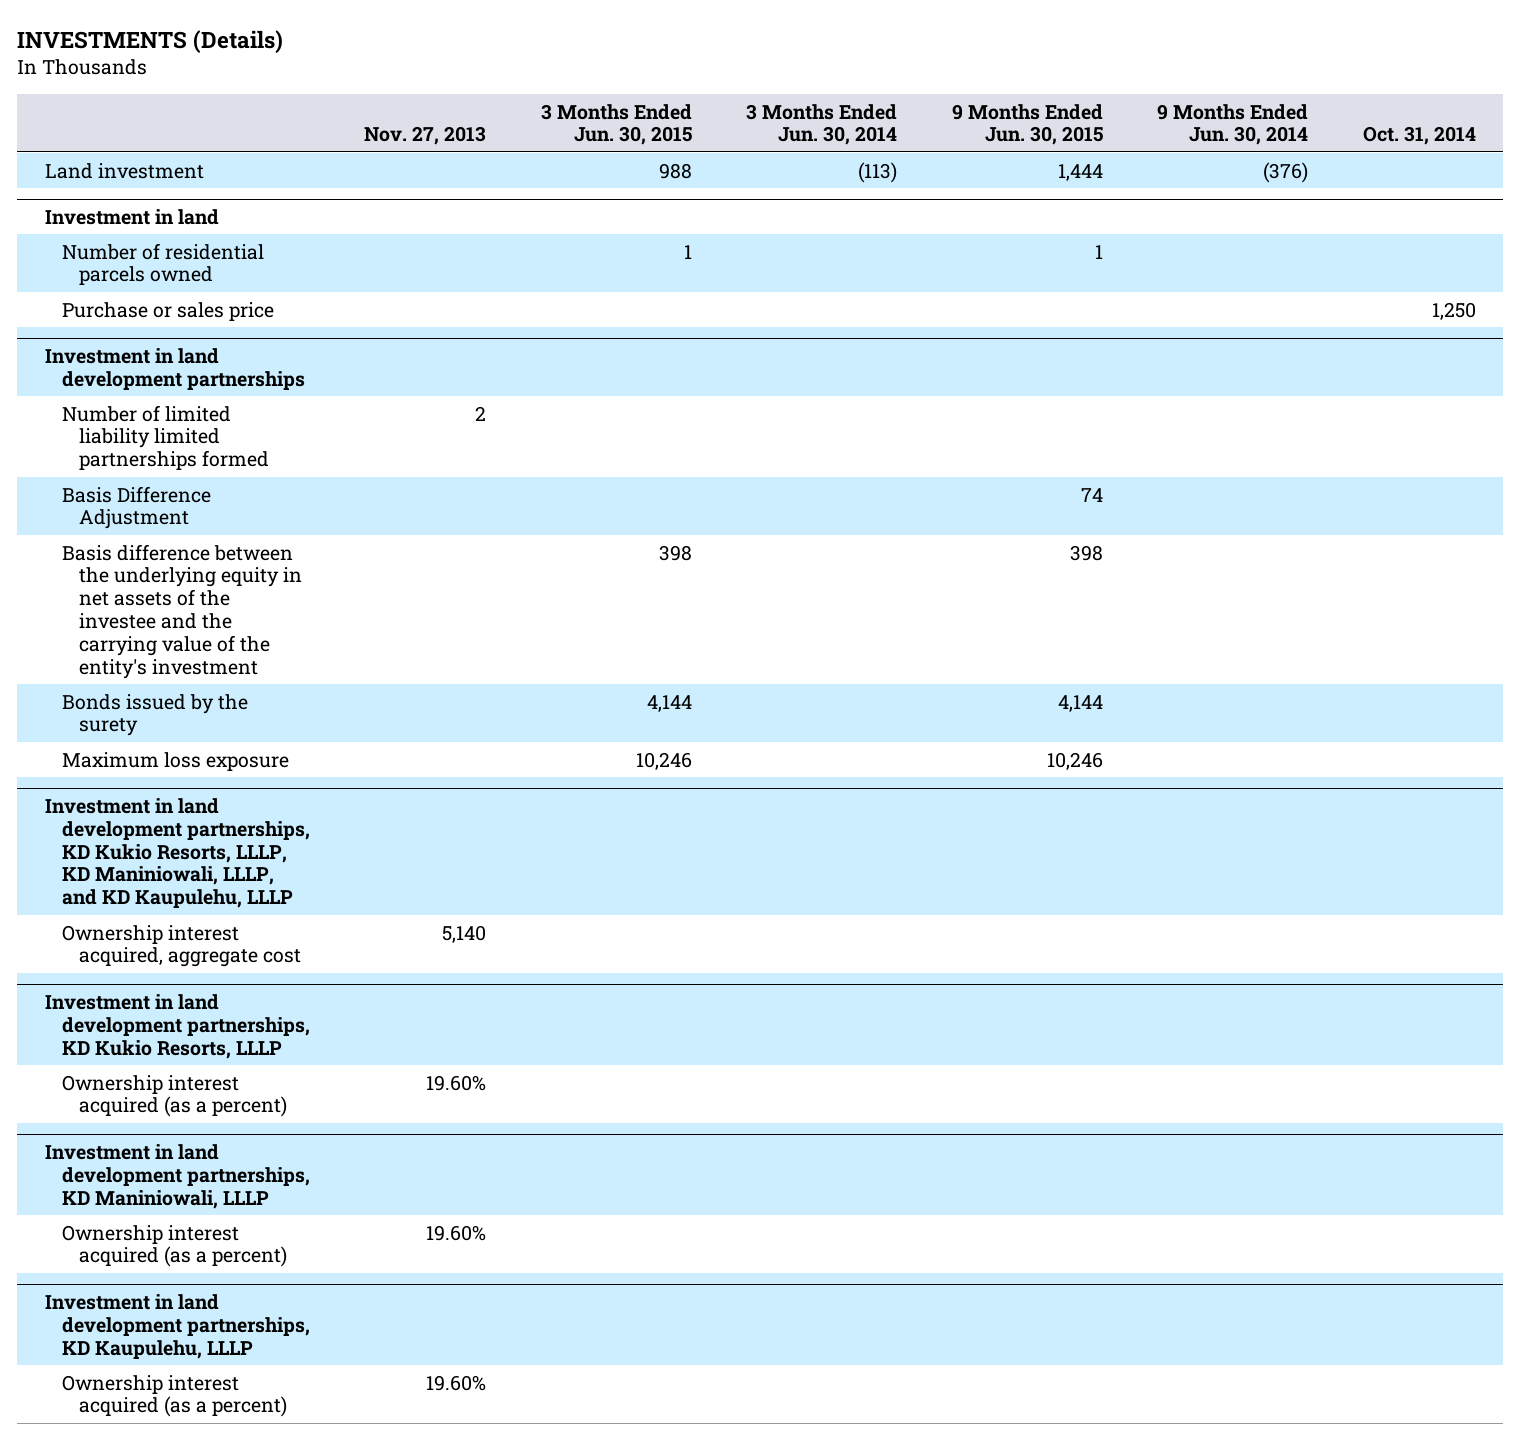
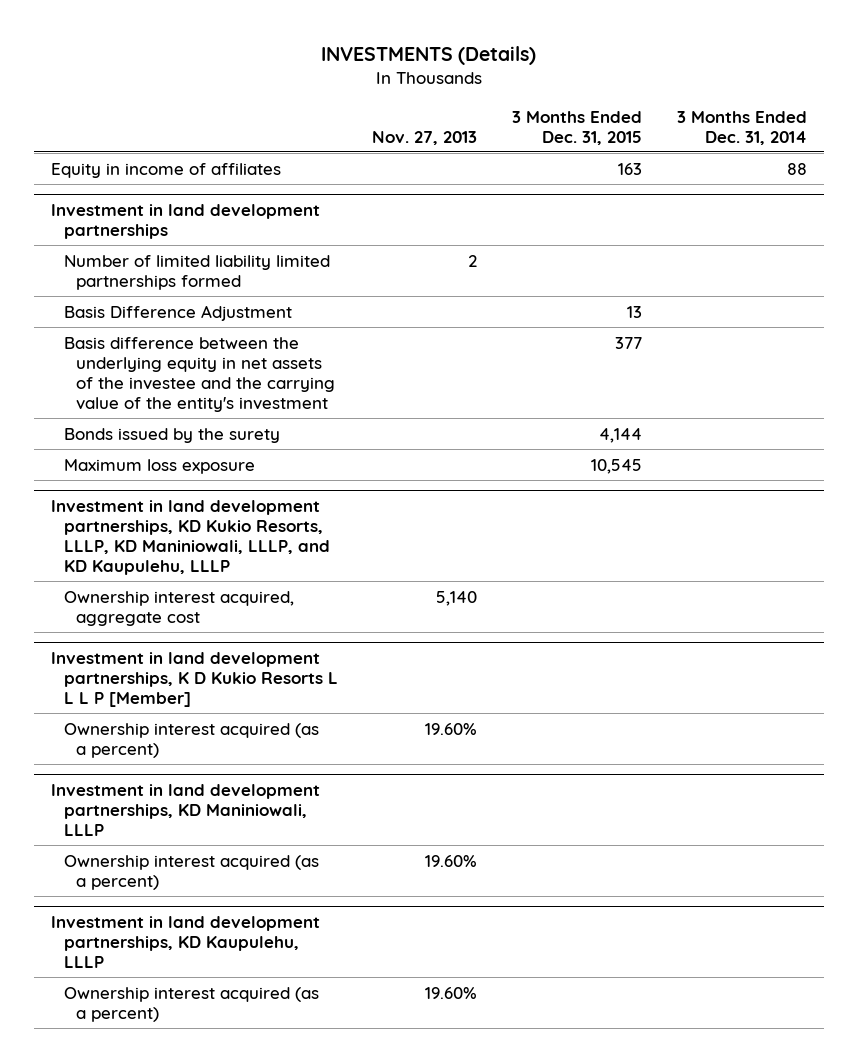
- | Nov. 27, 2013 | 3 Months Ended Jun. 30, 2015 | 3 Months Ended Jun. 30, 2014 | 9 Months Ended Jun. 30, 2015 | 9 Months Ended Jun. 30, 2014 | Oct. 31, 2014
+ | Nov. 27, 2013 | 3 Months Ended Dec. 31, 2015 | 3 Months Ended Dec. 31, 2014
- Land investment | | 988 | (113) | 1,444 | (376) |
- Investment in land
- Number of residential parcels owned | | 1 | | 1 | |
- Purchase or sales price | | | | | | 1,250
+ Equity in income of affiliates | | 163 | 88
- Investment in land development partnerships, KD Kukio Resorts, LLLP
+ Investment in land development partnerships, K D Kukio Resorts L L L P [Member]

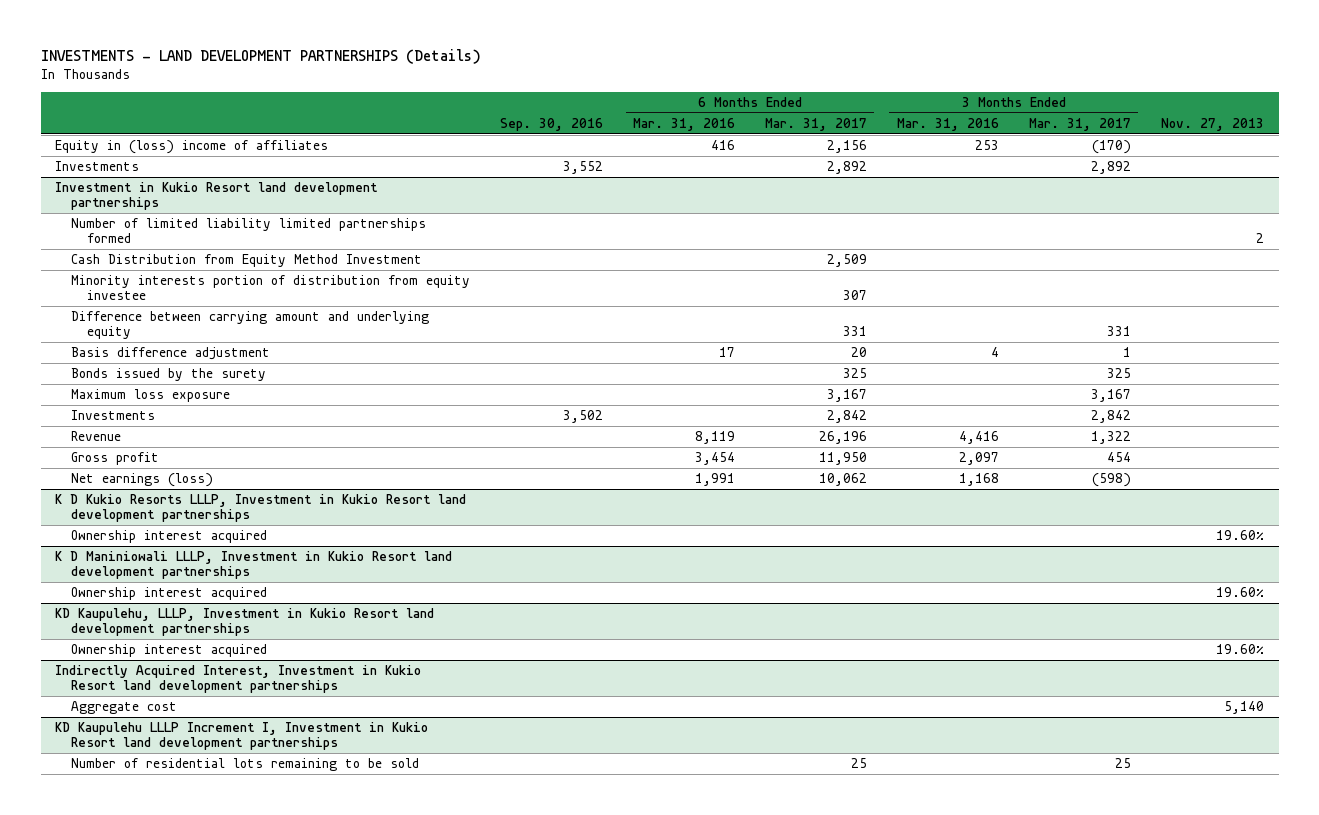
- INVESTMENTS (Details)
+ INVESTMENTS - LAND DEVELOPMENT PARTNERSHIPS (Details)
- | Nov. 27, 2013 | 3 Months Ended Dec. 31, 2015 | 3 Months Ended Dec. 31, 2014
+ | Sep. 30, 2016 | 6 Months Ended Mar. 31, 2016 | 6 Months Ended Mar. 31, 2017 | 3 Months Ended Mar. 31, 2016 | 3 Months Ended Mar. 31, 2017 | Nov. 27, 2013
- Equity in income of affiliates | | 163 | 88
- Investment in land development partnerships
+ Equity in (loss) income of affiliates | | 416 | 2,156 | 253 | (170) |
+ Investments | 3,552 | | 2,892 | | 2,892 |
+ Investment in Kukio Resort land development partnerships
- Basis Difference Adjustment | | 13 |
- Basis difference between the underlying equity in net assets of the investee and the carrying value of the entity's investment | | 377 |
+ Cash Distribution from Equity Method Investment | | | 2,509 | | |
+ Minority interests portion of distribution from equity investee | | | 307 | | |
+ Difference between carrying amount and underlying equity | | | 331 | | 331 |
+ Basis difference adjustment | | 17 | 20 | 4 | 1 |
- Investment in land development partnerships, KD Kukio Resorts, LLLP, KD Maniniowali, LLLP, and KD Kaupulehu, LLLP
- Ownership interest acquired, aggregate cost | 5,140 | |
- Investment in land development partnerships, K D Kukio Resorts L L L P [Member]
- Ownership interest acquired (as a percent) | 19.60% | |
- Investment in land development partnerships, KD Maniniowali, LLLP
- Ownership interest acquired (as a percent) | 19.60% | |
- Investment in land development partnerships, KD Kaupulehu, LLLP
- Ownership interest acquired (as a percent) | 19.60% | |
+ Investments | 3,502 | | 2,842 | | 2,842 |
+ Revenue | | 8,119 | 26,196 | 4,416 | 1,322 |
+ Gross profit | | 3,454 | 11,950 | 2,097 | 454 |
+ Net earnings (loss) | | 1,991 | 10,062 | 1,168 | (598) |
+ K D Kukio Resorts LLLP, Investment in Kukio Resort land development partnerships
+ Ownership interest acquired | | | | | | 19.60%
+ K D Maniniowali LLLP, Investment in Kukio Resort land development partnerships
+ Ownership interest acquired | | | | | | 19.60%
+ KD Kaupulehu, LLLP, Investment in Kukio Resort land development partnerships
+ Ownership interest acquired | | | | | | 19.60%
+ Indirectly Acquired Interest, Investment in Kukio Resort land development partnerships
+ Aggregate cost | | | | | | 5,140
+ KD Kaupulehu LLLP Increment I, Investment in Kukio Resort land development partnerships
+ Number of residential lots remaining to be sold | | | 25 | | 25 |

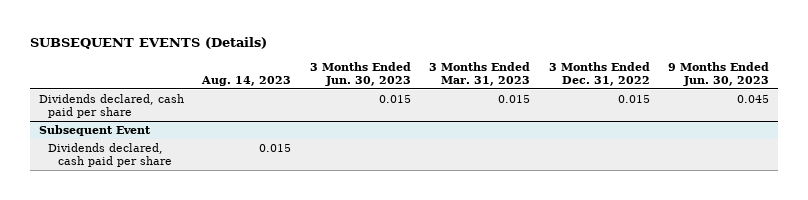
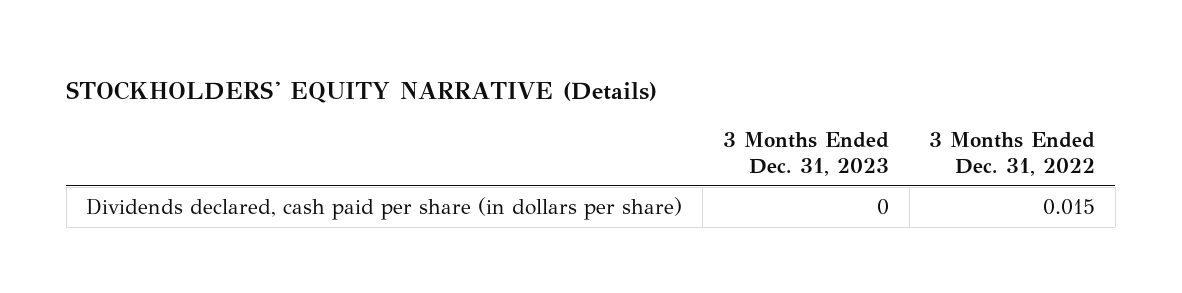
- SUBSEQUENT EVENTS (Details)
+ STOCKHOLDERS' EQUITY NARRATIVE (Details)
- | Aug. 14, 2023 | 3 Months Ended Jun. 30, 2023 | 3 Months Ended Mar. 31, 2023 | 3 Months Ended Dec. 31, 2022 | 9 Months Ended Jun. 30, 2023
+ | 3 Months Ended Dec. 31, 2023 | 3 Months Ended Dec. 31, 2022
- Dividends declared, cash paid per share | | 0.015 | 0.015 | 0.015 | 0.045
- Subsequent Event
- Dividends declared, cash paid per share | 0.015 | | | |
+ Dividends declared, cash paid per share (in dollars per share) | 0 | 0.015

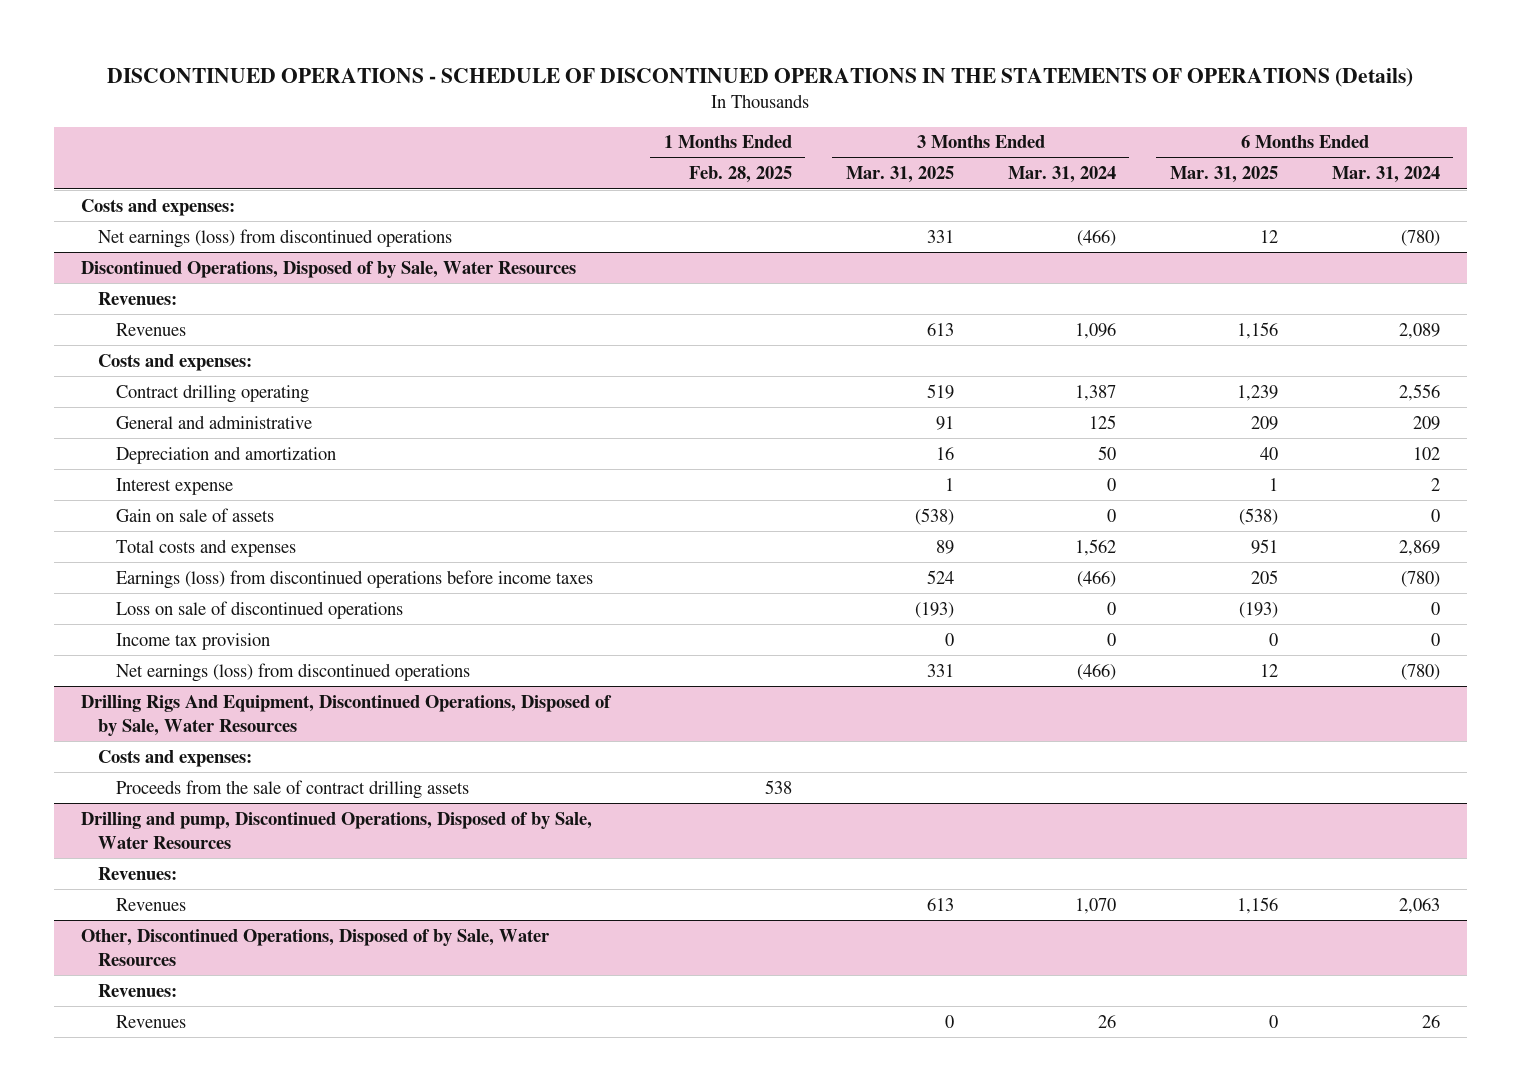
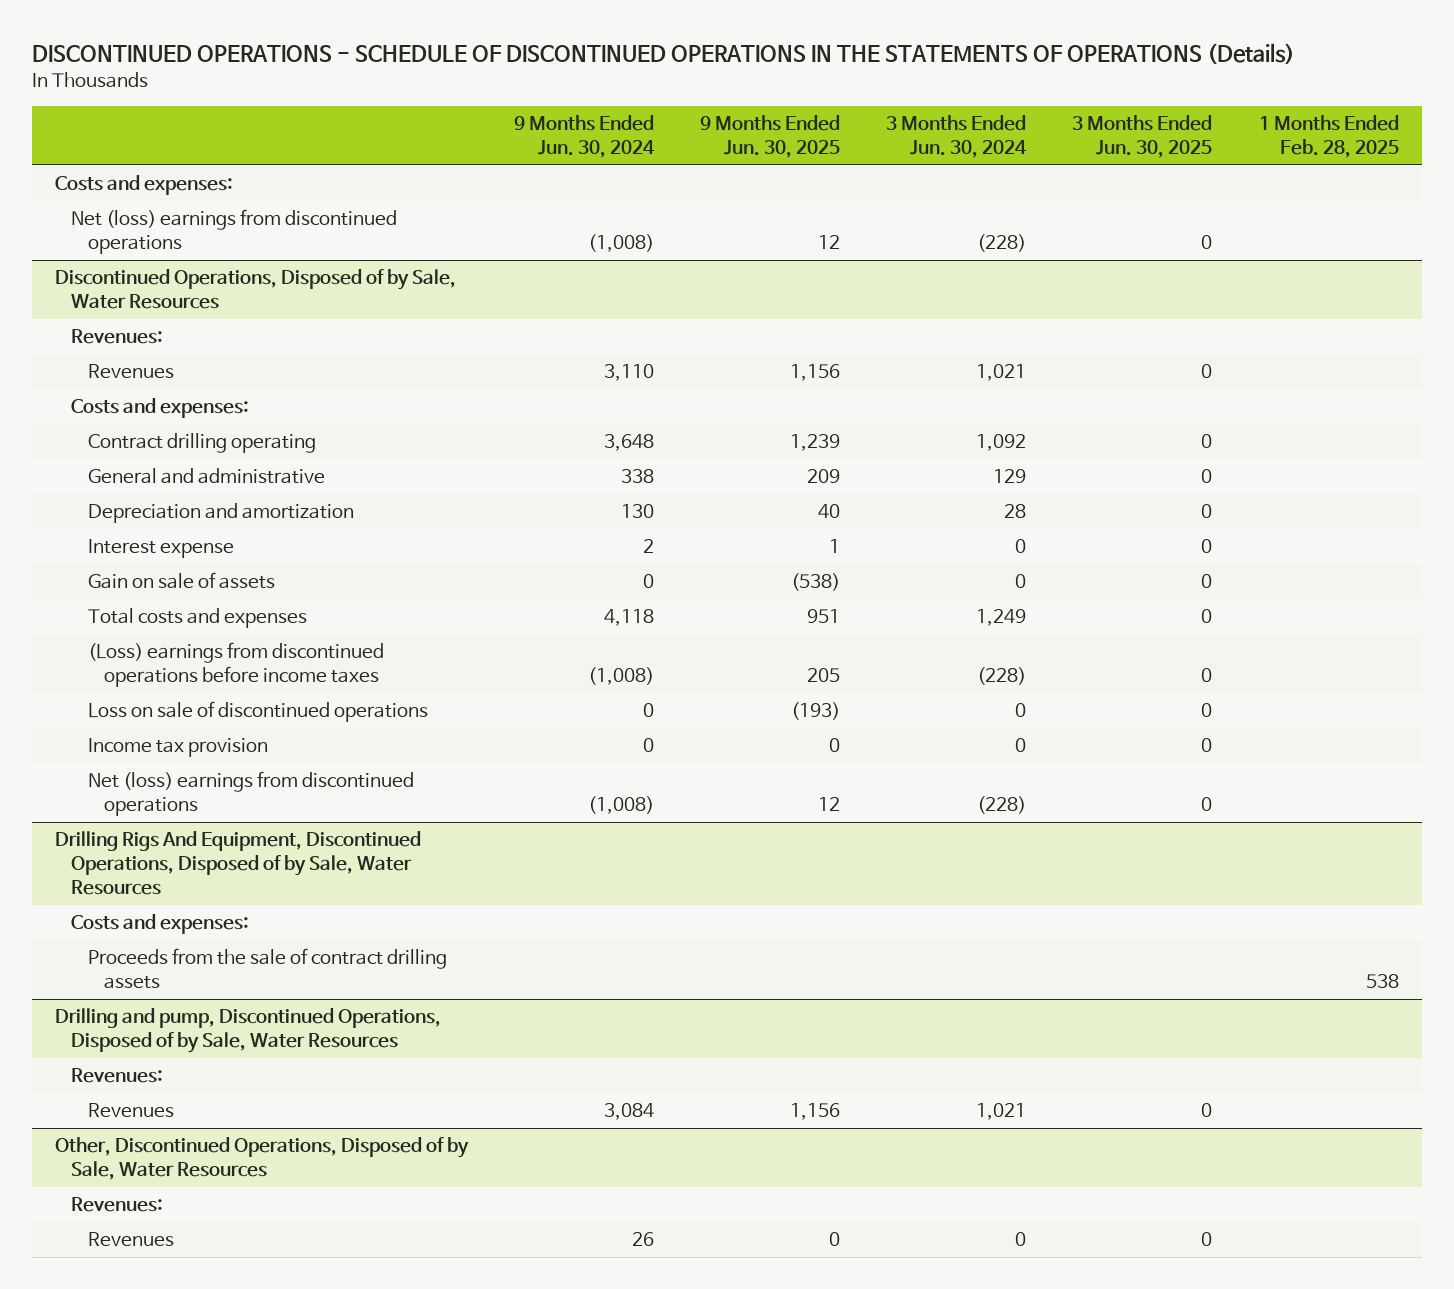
- | 1 Months Ended Feb. 28, 2025 | 3 Months Ended Mar. 31, 2025 | 3 Months Ended Mar. 31, 2024 | 6 Months Ended Mar. 31, 2025 | 6 Months Ended Mar. 31, 2024
+ | 9 Months Ended Jun. 30, 2024 | 9 Months Ended Jun. 30, 2025 | 3 Months Ended Jun. 30, 2024 | 3 Months Ended Jun. 30, 2025 | 1 Months Ended Feb. 28, 2025
- Net earnings (loss) from discontinued operations | | 331 | (466) | 12 | (780)
+ Net (loss) earnings from discontinued operations | (1,008) | 12 | (228) | 0 |
@ Discontinued Operations, Disposed of by Sale, Water Resources
- Earnings (loss) from discontinued operations before income taxes | | 524 | (466) | 205 | (780)
+ (Loss) earnings from discontinued operations before income taxes | (1,008) | 205 | (228) | 0 |
- Net earnings (loss) from discontinued operations | | 331 | (466) | 12 | (780)
+ Net (loss) earnings from discontinued operations | (1,008) | 12 | (228) | 0 |

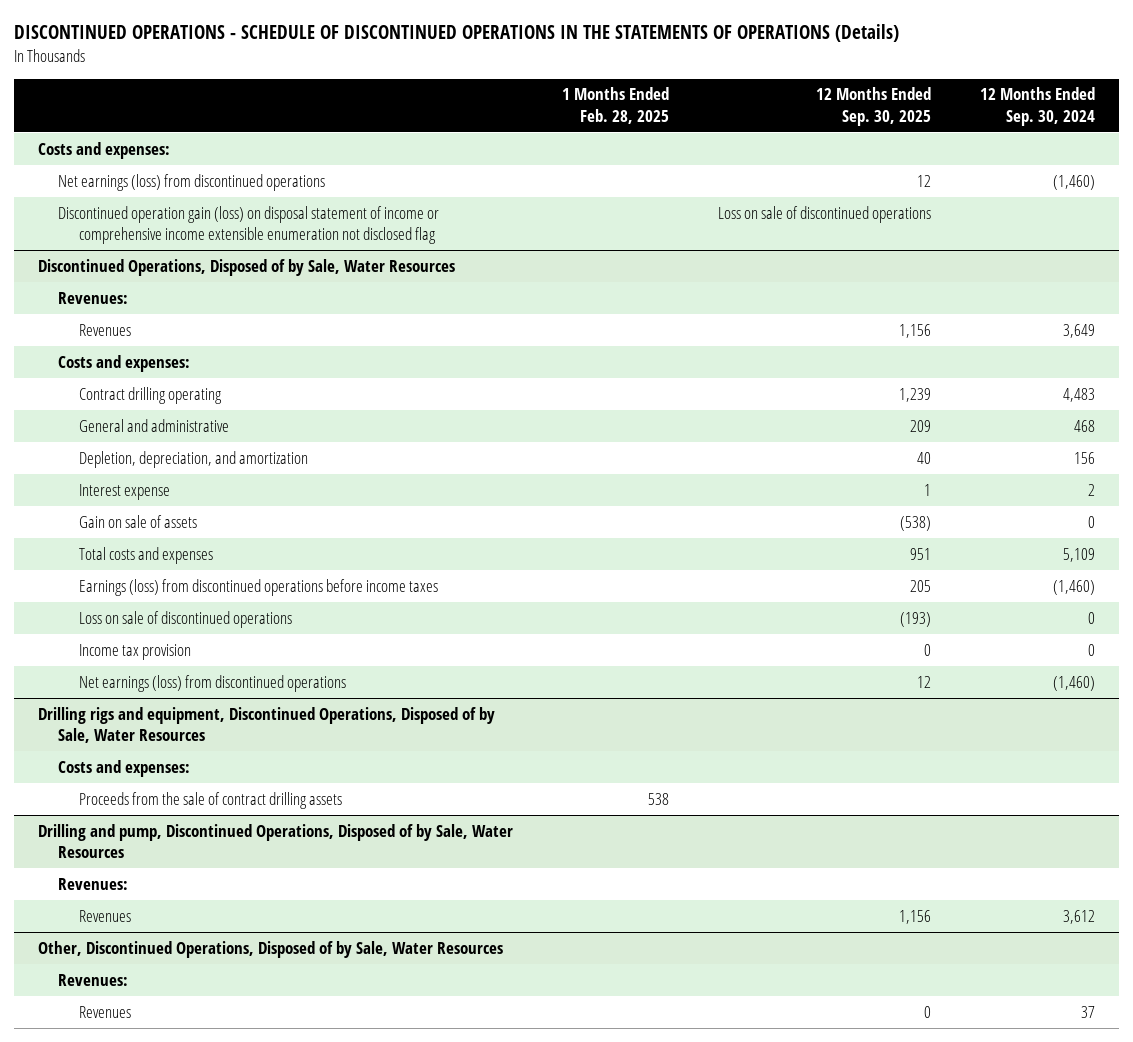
- | 9 Months Ended Jun. 30, 2024 | 9 Months Ended Jun. 30, 2025 | 3 Months Ended Jun. 30, 2024 | 3 Months Ended Jun. 30, 2025 | 1 Months Ended Feb. 28, 2025
+ | 1 Months Ended Feb. 28, 2025 | 12 Months Ended Sep. 30, 2025 | 12 Months Ended Sep. 30, 2024
- Net (loss) earnings from discontinued operations | (1,008) | 12 | (228) | 0 |
+ Net earnings (loss) from discontinued operations | | 12 | (1,460)
+ Discontinued operation gain (loss) on disposal statement of income or comprehensive income extensible enumeration not disclosed flag | | Loss on sale of discontinued operations |
@ Discontinued Operations, Disposed of by Sale, Water Resources
- Depreciation and amortization | 130 | 40 | 28 | 0 |
+ Depletion, depreciation, and amortization | | 40 | 156
- (Loss) earnings from discontinued operations before income taxes | (1,008) | 205 | (228) | 0 |
+ Earnings (loss) from discontinued operations before income taxes | | 205 | (1,460)
- Net (loss) earnings from discontinued operations | (1,008) | 12 | (228) | 0 |
- Drilling Rigs And Equipment, Discontinued Operations, Disposed of by Sale, Water Resources
@ Discontinued Operations, Disposed of by Sale, Water Resources
+ Net earnings (loss) from discontinued operations | | 12 | (1,460)
+ Drilling rigs and equipment, Discontinued Operations, Disposed of by Sale, Water Resources

